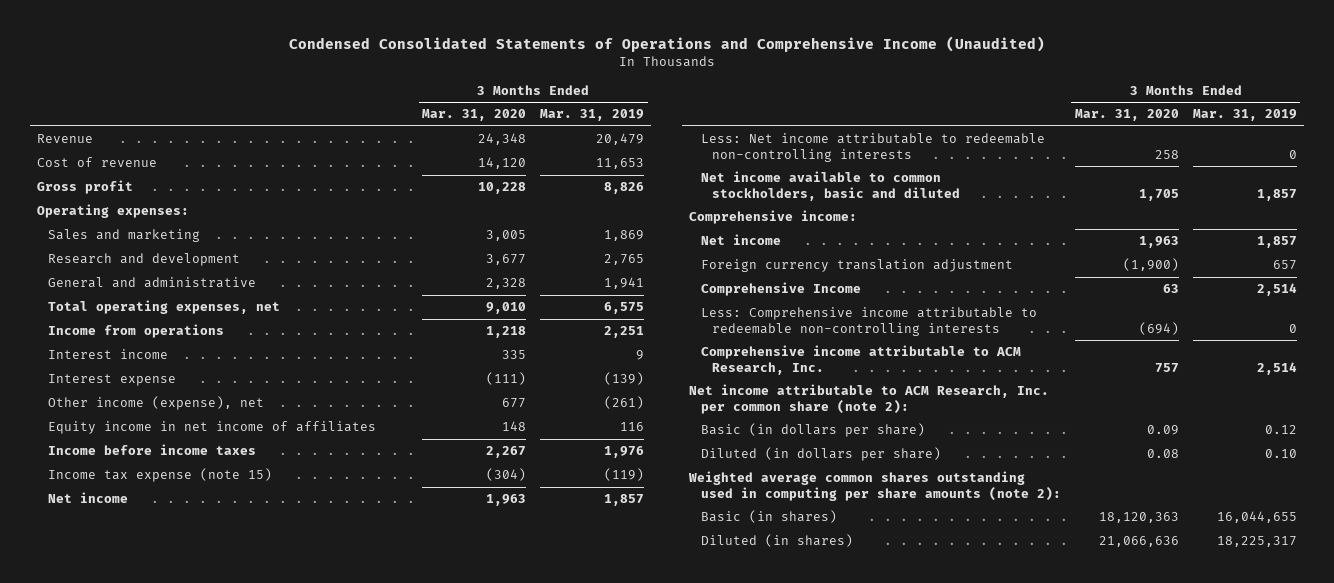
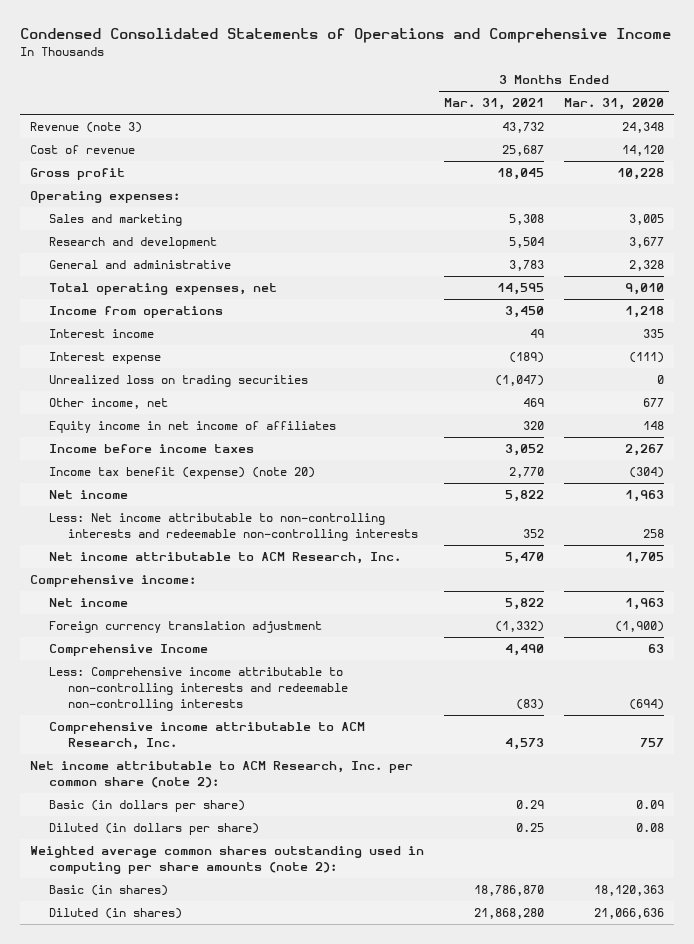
- Condensed Consolidated Statements of Operations and Comprehensive Income (Unaudited)
+ Condensed Consolidated Statements of Operations and Comprehensive Income
- | 3 Months Ended Mar. 31, 2020 | 3 Months Ended Mar. 31, 2019
+ | 3 Months Ended Mar. 31, 2021 | 3 Months Ended Mar. 31, 2020
- Revenue | 24,348 | 20,479
+ Revenue (note 3) | 43,732 | 24,348
- Other income (expense), net | 677 | (261)
+ Unrealized loss on trading securities | (1,047) | 0
+ Other income, net | 469 | 677
- Income tax expense (note 15) | (304) | (119)
+ Income tax benefit (expense) (note 20) | 2,770 | (304)
- Less: Net income attributable to redeemable non-controlling interests | 258 | 0
- Net income available to common stockholders, basic and diluted | 1,705 | 1,857
+ Less: Net income attributable to non-controlling interests and redeemable non-controlling interests | 352 | 258
+ Net income attributable to ACM Research, Inc. | 5,470 | 1,705
- Less: Comprehensive income attributable to redeemable non-controlling interests | (694) | 0
+ Less: Comprehensive income attributable to non-controlling interests and redeemable non-controlling interests | (83) | (694)

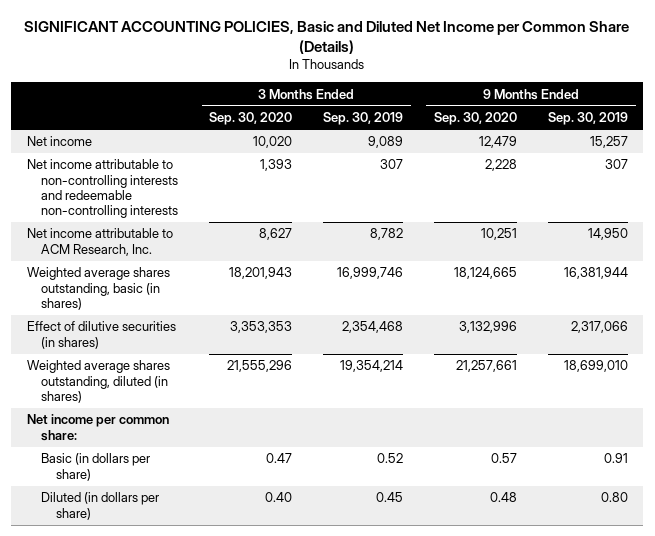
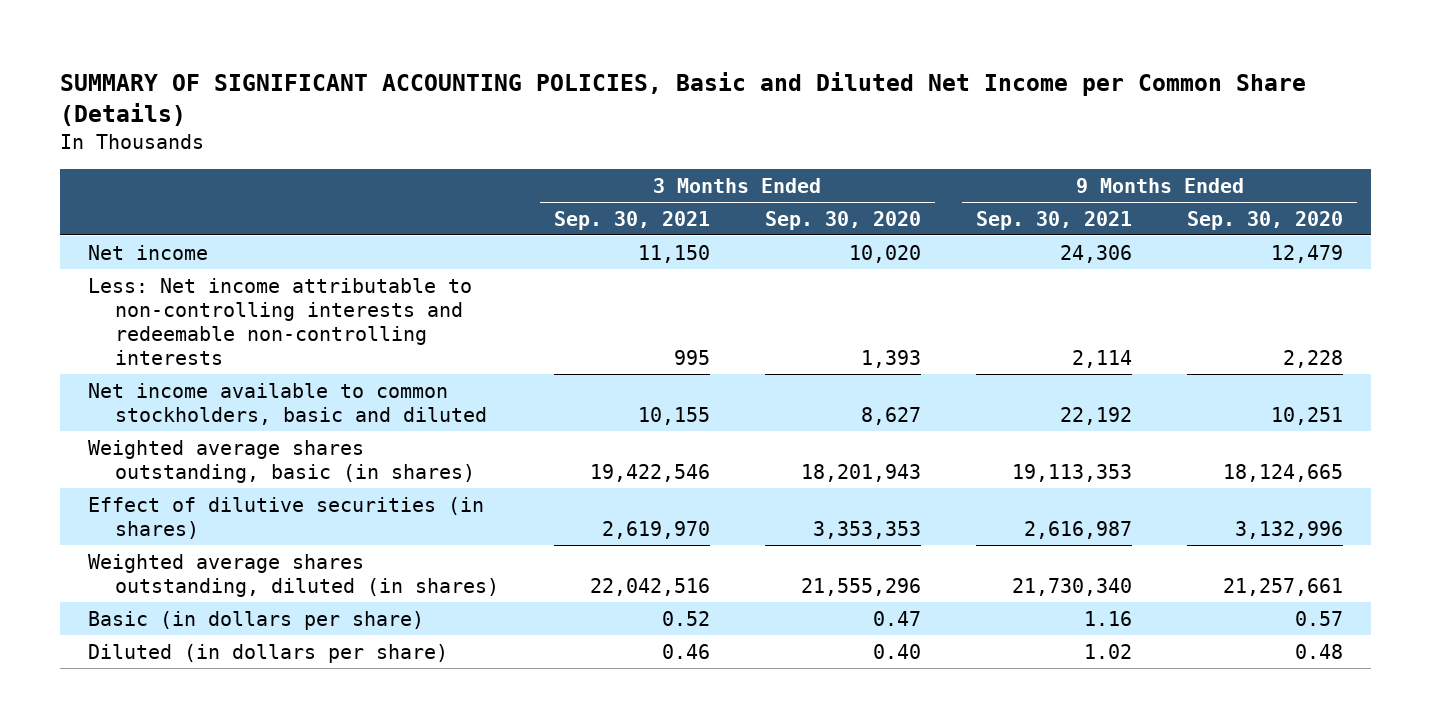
- SIGNIFICANT ACCOUNTING POLICIES, Basic and Diluted Net Income per Common Share (Details)
+ SUMMARY OF SIGNIFICANT ACCOUNTING POLICIES, Basic and Diluted Net Income per Common Share (Details)
- | 3 Months Ended Sep. 30, 2020 | 3 Months Ended Sep. 30, 2019 | 9 Months Ended Sep. 30, 2020 | 9 Months Ended Sep. 30, 2019
+ | 3 Months Ended Sep. 30, 2021 | 3 Months Ended Sep. 30, 2020 | 9 Months Ended Sep. 30, 2021 | 9 Months Ended Sep. 30, 2020
- Net income attributable to non-controlling interests and redeemable non-controlling interests | 1,393 | 307 | 2,228 | 307
- Net income attributable to ACM Research, Inc. | 8,627 | 8,782 | 10,251 | 14,950
+ Less: Net income attributable to non-controlling interests and redeemable non-controlling interests | 995 | 1,393 | 2,114 | 2,228
+ Net income available to common stockholders, basic and diluted | 10,155 | 8,627 | 22,192 | 10,251
- Net income per common share:

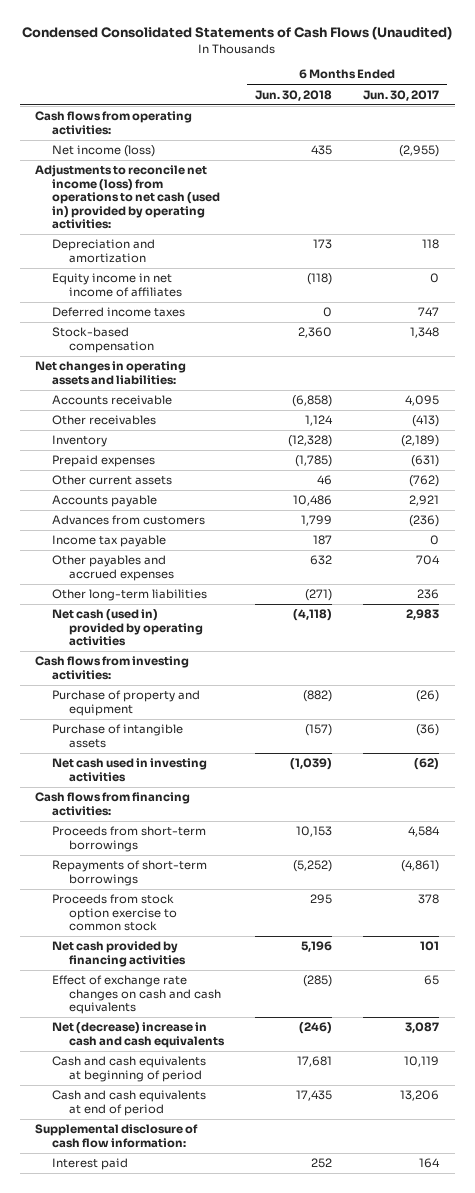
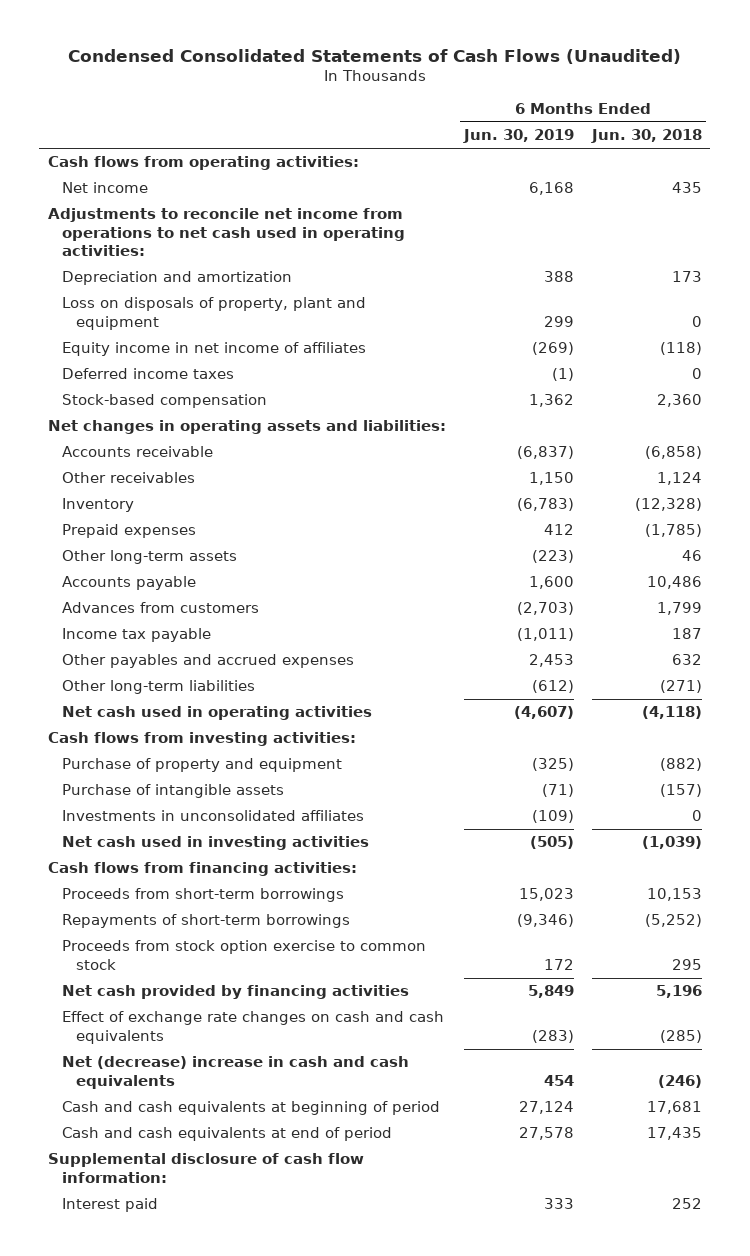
- | 6 Months Ended Jun. 30, 2018 | 6 Months Ended Jun. 30, 2017
+ | 6 Months Ended Jun. 30, 2019 | 6 Months Ended Jun. 30, 2018
- Net income (loss) | 435 | (2,955)
- Adjustments to reconcile net income (loss) from operations to net cash (used in) provided by operating activities:
+ Net income | 6,168 | 435
+ Adjustments to reconcile net income from operations to net cash used in operating activities:
+ Loss on disposals of property, plant and equipment | 299 | 0
- Other current assets | 46 | (762)
+ Other long-term assets | (223) | 46
- Net cash (used in) provided by operating activities | (4,118) | 2,983
+ Net cash used in operating activities | (4,607) | (4,118)
+ Investments in unconsolidated affiliates | (109) | 0

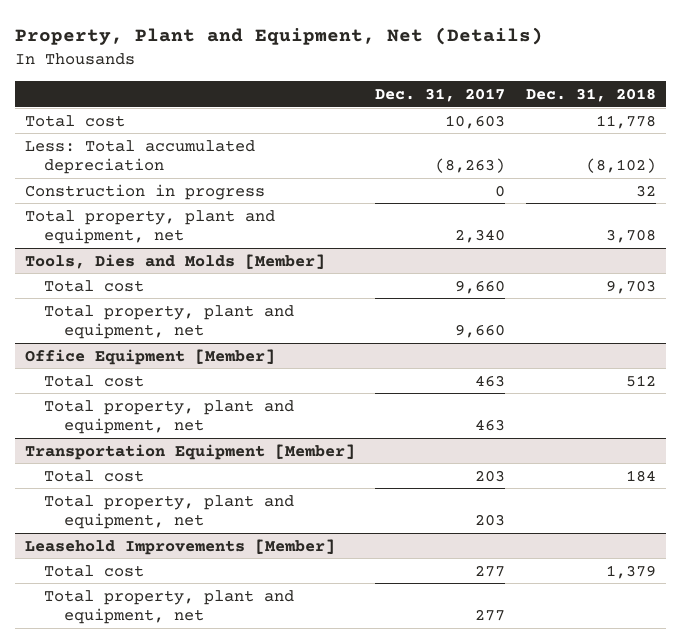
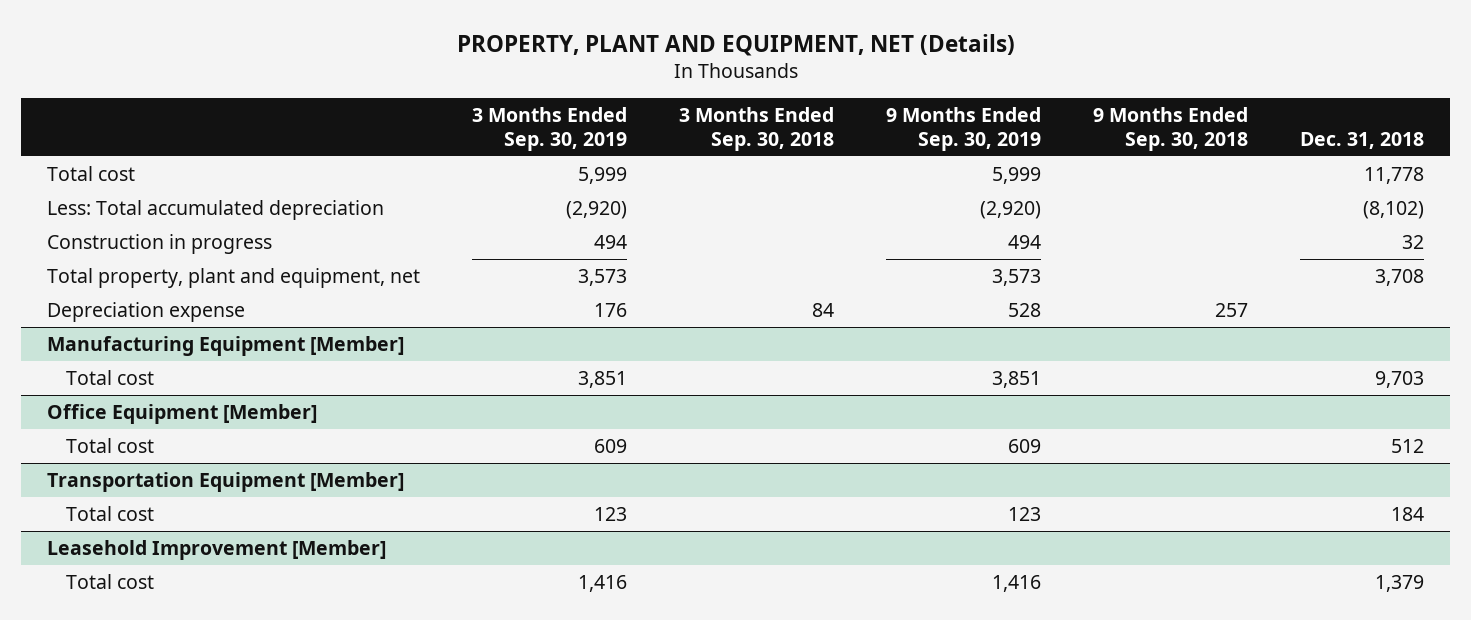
- Property, Plant and Equipment, Net (Details)
+ PROPERTY, PLANT AND EQUIPMENT, NET (Details)
- | Dec. 31, 2017 | Dec. 31, 2018
+ | 3 Months Ended Sep. 30, 2019 | 3 Months Ended Sep. 30, 2018 | 9 Months Ended Sep. 30, 2019 | 9 Months Ended Sep. 30, 2018 | Dec. 31, 2018
- Tools, Dies and Molds [Member]
+ Depreciation expense | 176 | 84 | 528 | 257 |
+ Manufacturing Equipment [Member]
- Total property, plant and equipment, net | 9,660 |
@ Office Equipment [Member]
- Total property, plant and equipment, net | 463 |
@ Transportation Equipment [Member]
- Total property, plant and equipment, net | 203 |
- Leasehold Improvements [Member]
+ Leasehold Improvement [Member]
- Total property, plant and equipment, net | 277 |

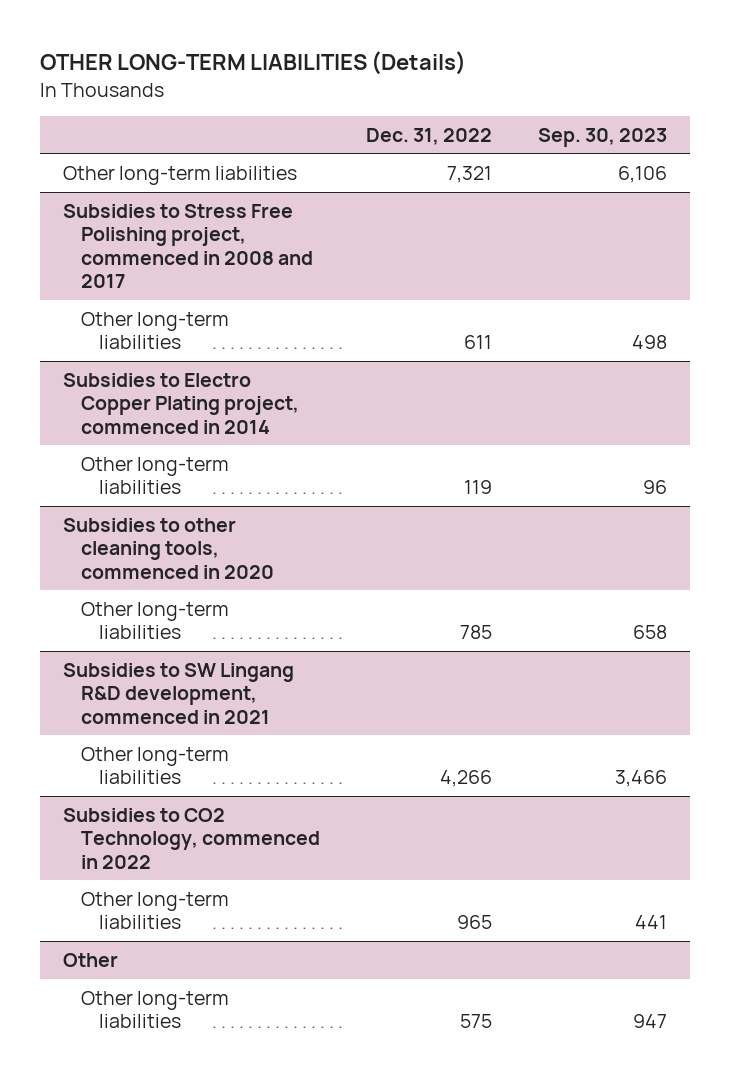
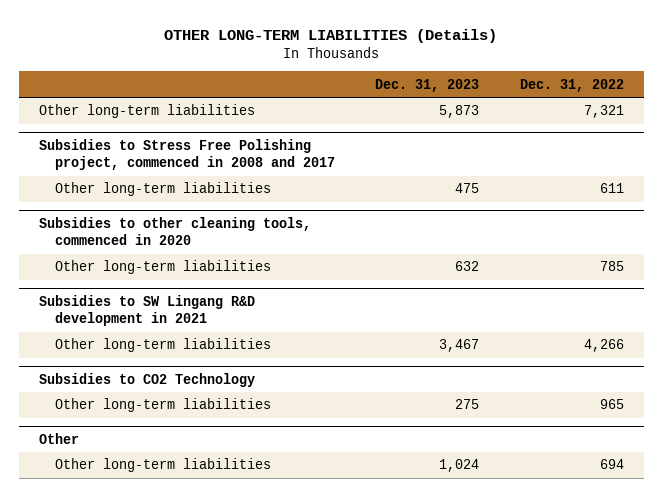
- | Dec. 31, 2022 | Sep. 30, 2023
+ | Dec. 31, 2023 | Dec. 31, 2022
- Subsidies to Electro Copper Plating project, commenced in 2014
- Other long-term liabilities | 119 | 96
- Subsidies to SW Lingang R&D development, commenced in 2021
+ Subsidies to SW Lingang R&D development in 2021
- Subsidies to CO2 Technology, commenced in 2022
+ Subsidies to CO2 Technology
@ Other
- Other long-term liabilities | 575 | 947
+ Other long-term liabilities | 1,024 | 694

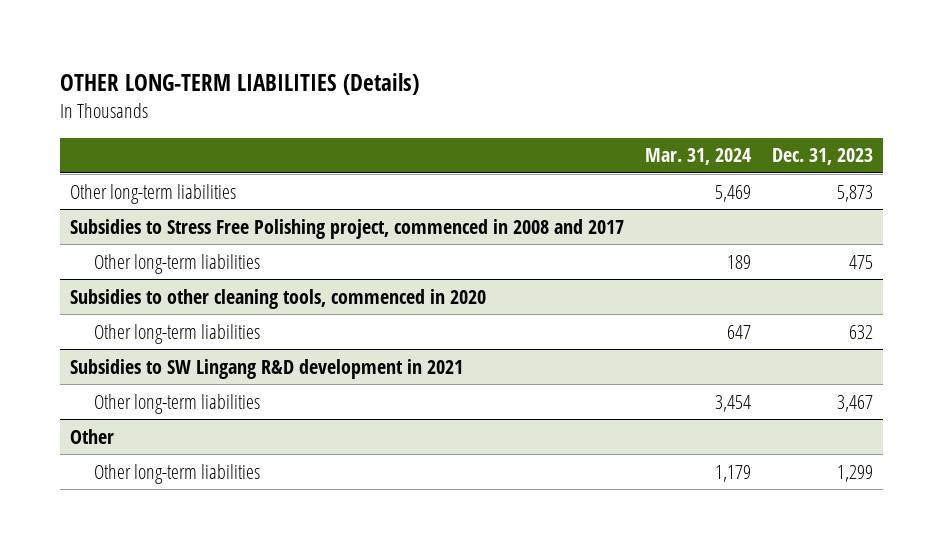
- | Dec. 31, 2023 | Dec. 31, 2022
+ | Mar. 31, 2024 | Dec. 31, 2023
- Subsidies to CO2 Technology
- Other long-term liabilities | 275 | 965
@ Other
- Other long-term liabilities | 1,024 | 694
+ Other long-term liabilities | 1,179 | 1,299

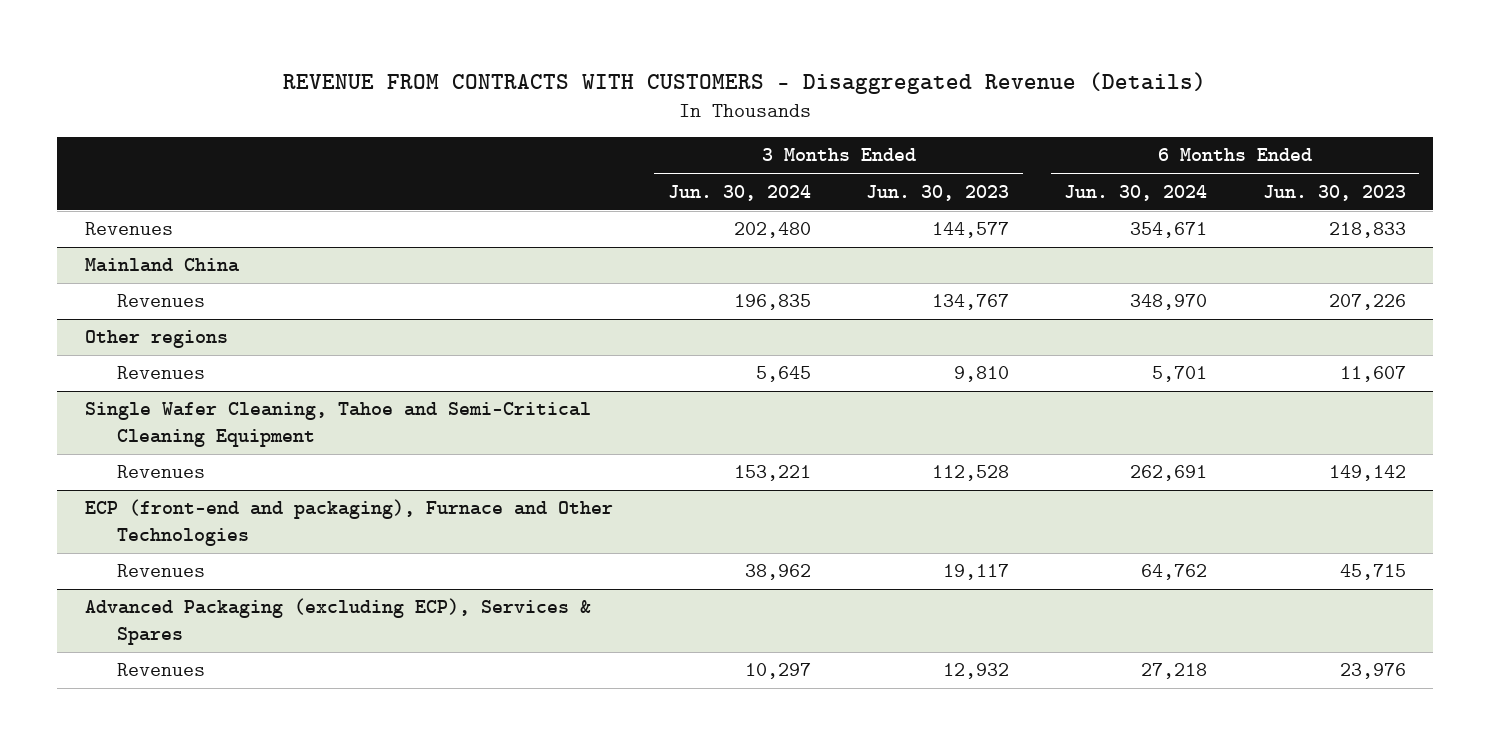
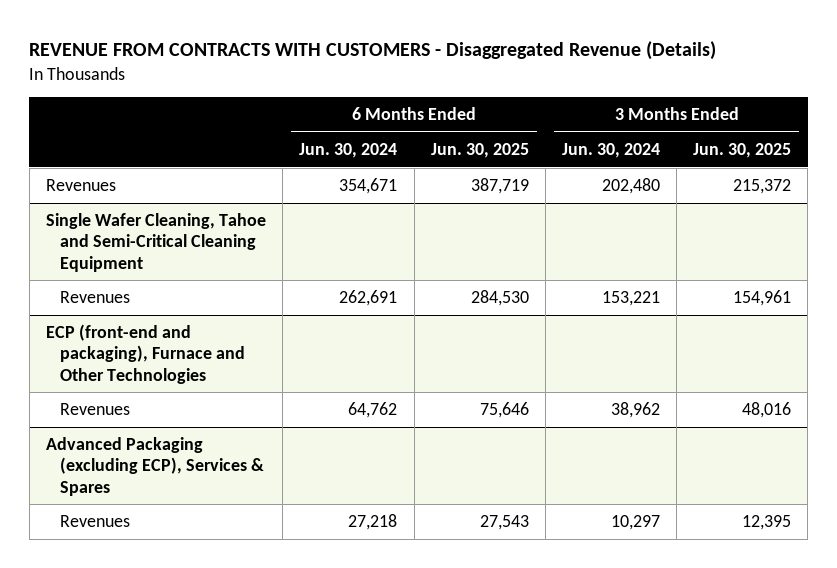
- | 3 Months Ended Jun. 30, 2024 | 3 Months Ended Jun. 30, 2023 | 6 Months Ended Jun. 30, 2024 | 6 Months Ended Jun. 30, 2023
+ | 6 Months Ended Jun. 30, 2024 | 6 Months Ended Jun. 30, 2025 | 3 Months Ended Jun. 30, 2024 | 3 Months Ended Jun. 30, 2025
- Mainland China
- Revenues | 196,835 | 134,767 | 348,970 | 207,226
- Other regions
- Revenues | 5,645 | 9,810 | 5,701 | 11,607

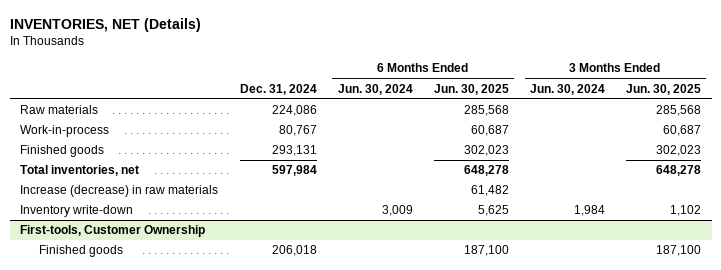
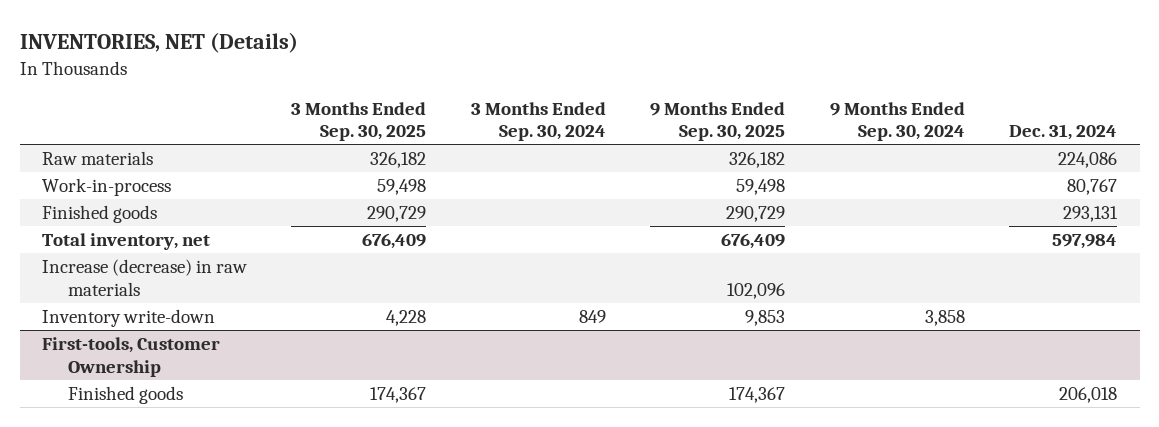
- | Dec. 31, 2024 | 6 Months Ended Jun. 30, 2024 | 6 Months Ended Jun. 30, 2025 | 3 Months Ended Jun. 30, 2024 | 3 Months Ended Jun. 30, 2025
+ | 3 Months Ended Sep. 30, 2025 | 3 Months Ended Sep. 30, 2024 | 9 Months Ended Sep. 30, 2025 | 9 Months Ended Sep. 30, 2024 | Dec. 31, 2024
- Total inventories, net | 597,984 | | 648,278 | | 648,278
+ Total inventory, net | 676,409 | | 676,409 | | 597,984

